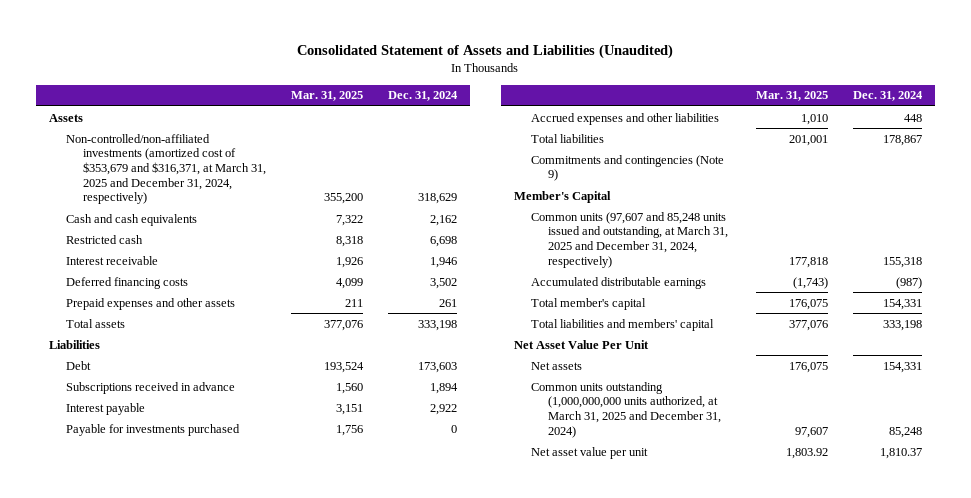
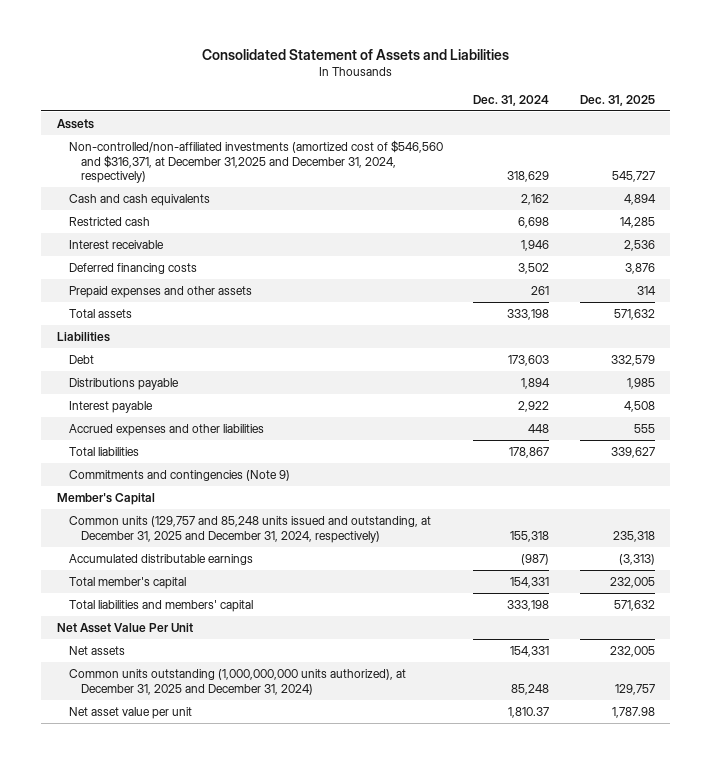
- Consolidated Statement of Assets and Liabilities (Unaudited)
+ Consolidated Statement of Assets and Liabilities
- | Mar. 31, 2025 | Dec. 31, 2024
+ | Dec. 31, 2024 | Dec. 31, 2025
- Non-controlled/non-affiliated investments (amortized cost of $353,679 and $316,371, at March 31, 2025 and December 31, 2024, respectively) | 355,200 | 318,629
+ Non-controlled/non-affiliated investments (amortized cost of $546,560 and $316,371, at December 31,2025 and December 31, 2024, respectively) | 318,629 | 545,727
- Subscriptions received in advance | 1,560 | 1,894
+ Distributions payable | 1,894 | 1,985
- Payable for investments purchased | 1,756 | 0
- Common units (97,607 and 85,248 units issued and outstanding, at March 31, 2025 and December 31, 2024, respectively) | 177,818 | 155,318
+ Common units (129,757 and 85,248 units issued and outstanding, at December 31, 2025 and December 31, 2024, respectively) | 155,318 | 235,318
- Common units outstanding (1,000,000,000 units authorized, at March 31, 2025 and December 31, 2024) | 97,607 | 85,248
+ Common units outstanding (1,000,000,000 units authorized), at December 31, 2025 and December 31, 2024) | 85,248 | 129,757

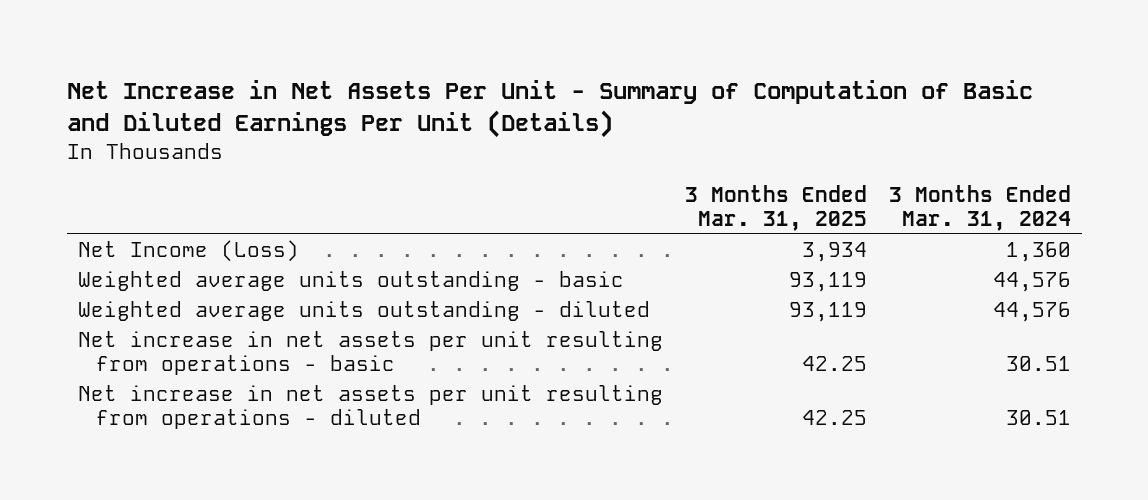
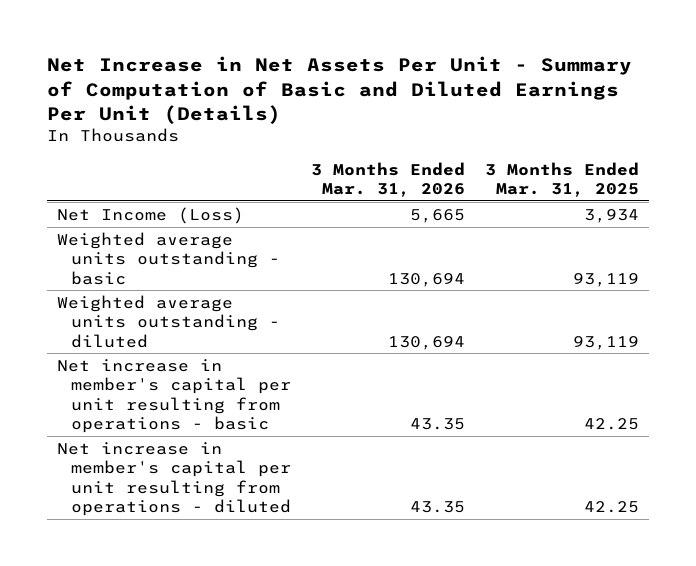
- | 3 Months Ended Mar. 31, 2025 | 3 Months Ended Mar. 31, 2024
+ | 3 Months Ended Mar. 31, 2026 | 3 Months Ended Mar. 31, 2025
- Net increase in net assets per unit resulting from operations - basic | 42.25 | 30.51
- Net increase in net assets per unit resulting from operations - diluted | 42.25 | 30.51
+ Net increase in member's capital per unit resulting from operations - basic | 43.35 | 42.25
+ Net increase in member's capital per unit resulting from operations - diluted | 43.35 | 42.25

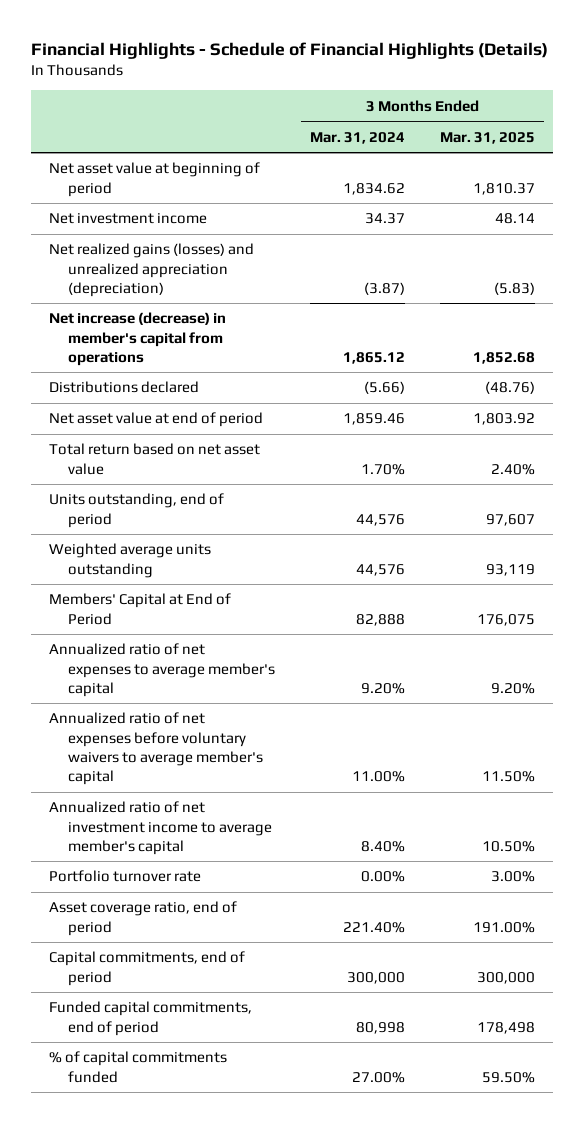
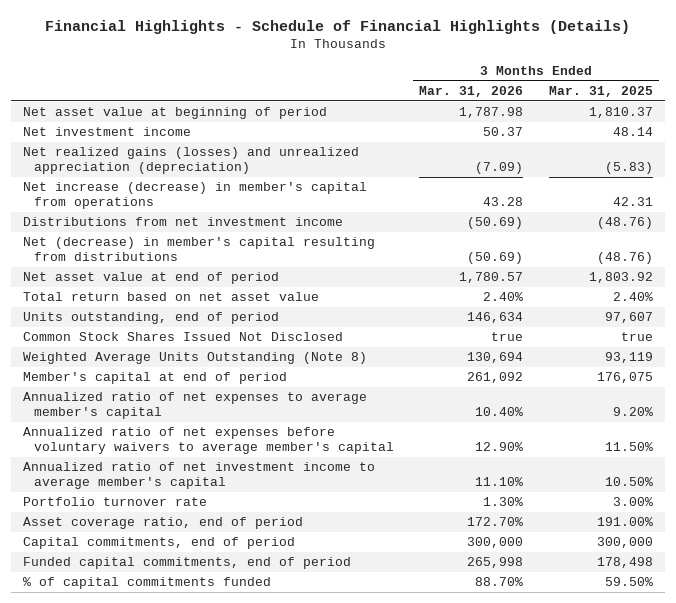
- | 3 Months Ended Mar. 31, 2024 | 3 Months Ended Mar. 31, 2025
+ | 3 Months Ended Mar. 31, 2026 | 3 Months Ended Mar. 31, 2025
- Net increase (decrease) in member's capital from operations | 1,865.12 | 1,852.68
- Distributions declared | (5.66) | (48.76)
+ Net increase (decrease) in member's capital from operations | 43.28 | 42.31
+ Distributions from net investment income | (50.69) | (48.76)
+ Net (decrease) in member's capital resulting from distributions | (50.69) | (48.76)
- Weighted average units outstanding | 44,576 | 93,119
- Members' Capital at End of Period | 82,888 | 176,075
+ Common Stock Shares Issued Not Disclosed | true | true
+ Weighted Average Units Outstanding (Note 8) | 130,694 | 93,119
+ Member's capital at end of period | 261,092 | 176,075

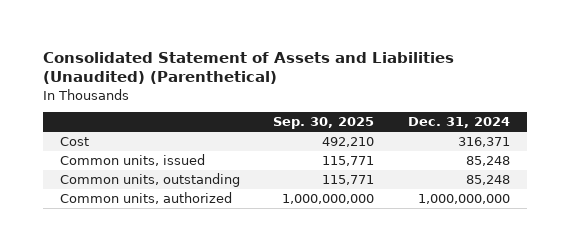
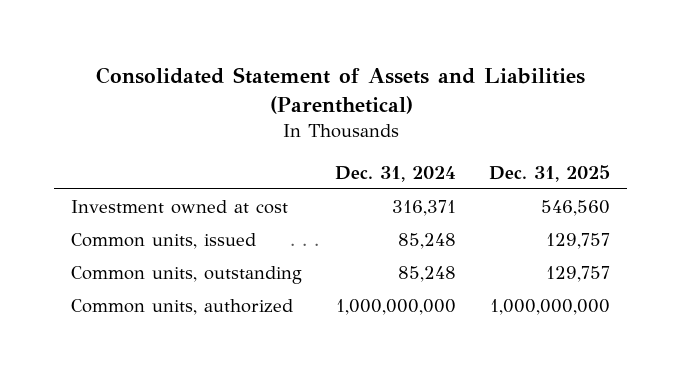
- Consolidated Statement of Assets and Liabilities (Unaudited) (Parenthetical)
+ Consolidated Statement of Assets and Liabilities (Parenthetical)
- | Sep. 30, 2025 | Dec. 31, 2024
+ | Dec. 31, 2024 | Dec. 31, 2025
- Cost | 492,210 | 316,371
+ Investment owned at cost | 316,371 | 546,560

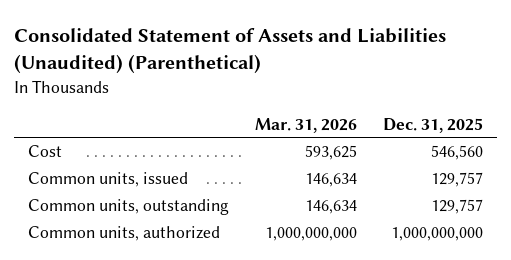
- Consolidated Statement of Assets and Liabilities (Parenthetical)
+ Consolidated Statement of Assets and Liabilities (Unaudited) (Parenthetical)
- | Dec. 31, 2024 | Dec. 31, 2025
+ | Mar. 31, 2026 | Dec. 31, 2025
- Investment owned at cost | 316,371 | 546,560
+ Cost | 593,625 | 546,560

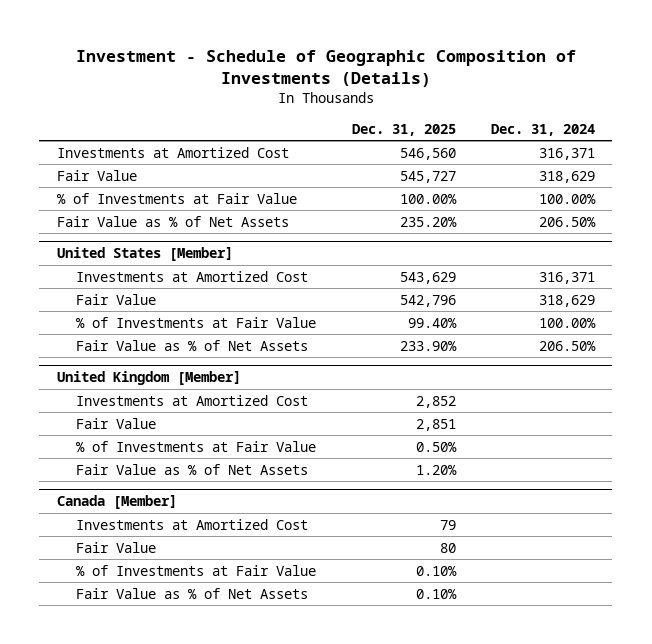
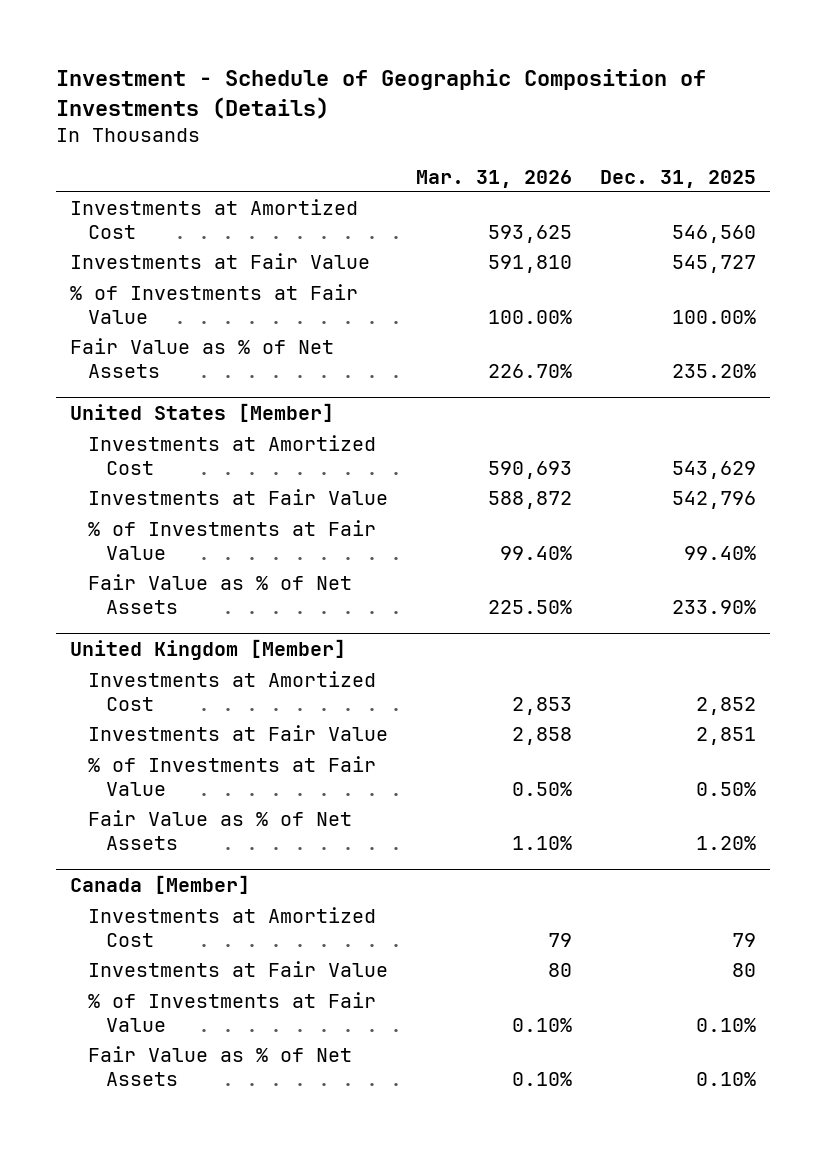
- | Dec. 31, 2025 | Dec. 31, 2024
+ | Mar. 31, 2026 | Dec. 31, 2025
- Fair Value | 545,727 | 318,629
+ Investments at Fair Value | 591,810 | 545,727
@ United States [Member]
- Fair Value | 542,796 | 318,629
+ Investments at Fair Value | 588,872 | 542,796
@ United Kingdom [Member]
- Fair Value | 2,851 |
+ Investments at Fair Value | 2,858 | 2,851
@ Canada [Member]
- Fair Value | 80 |
+ Investments at Fair Value | 80 | 80

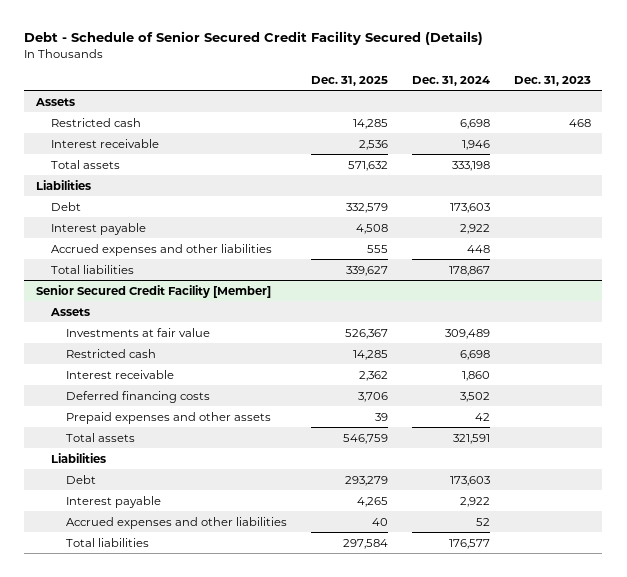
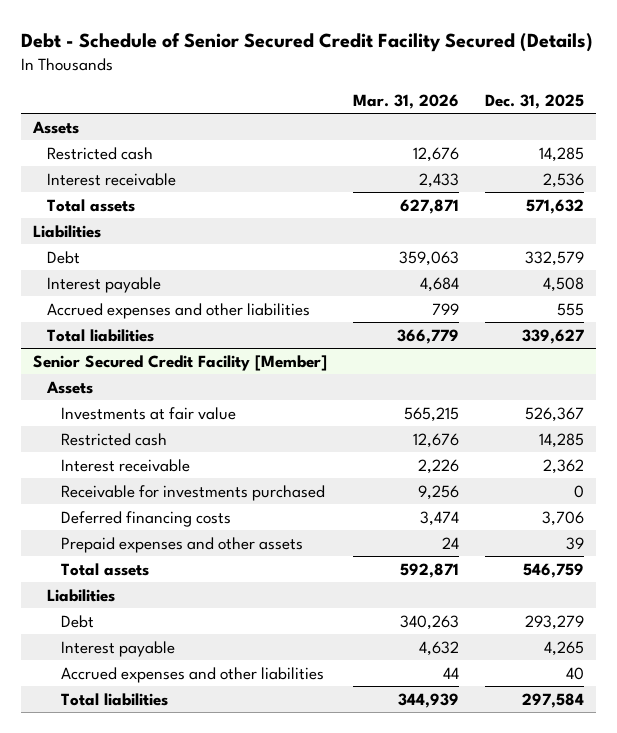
- | Dec. 31, 2025 | Dec. 31, 2024 | Dec. 31, 2023
+ | Mar. 31, 2026 | Dec. 31, 2025
@ Senior Secured Credit Facility [Member]
+ Receivable for investments purchased | 9,256 | 0

